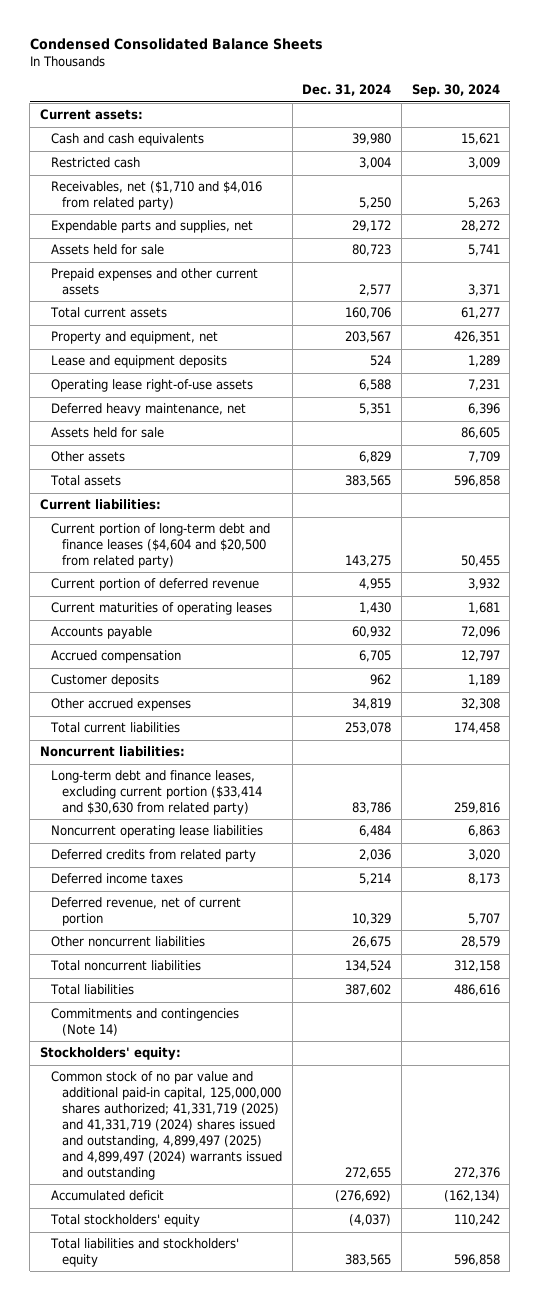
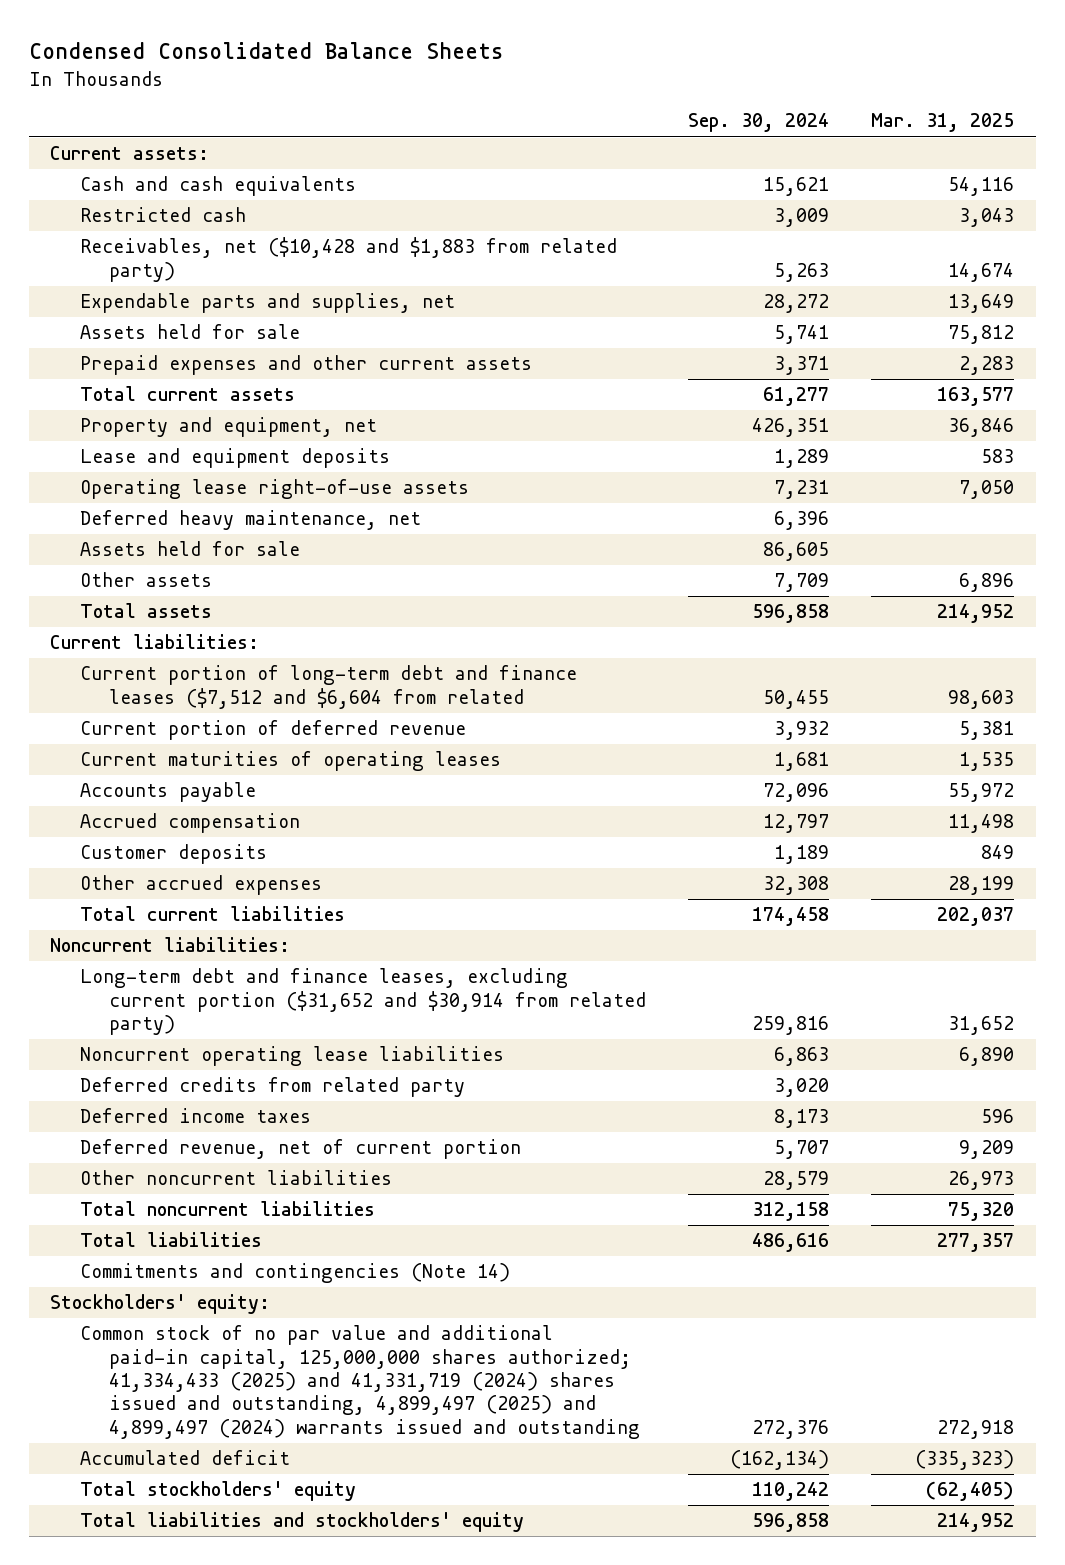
- | Dec. 31, 2024 | Sep. 30, 2024
+ | Sep. 30, 2024 | Mar. 31, 2025
- Receivables, net ($1,710 and $4,016 from related party) | 5,250 | 5,263
+ Receivables, net ($10,428 and $1,883 from related party) | 5,263 | 14,674
- Current portion of long-term debt and finance leases ($4,604 and $20,500 from related party) | 143,275 | 50,455
+ Current portion of long-term debt and finance leases ($7,512 and $6,604 from related | 50,455 | 98,603
- Long-term debt and finance leases, excluding current portion ($33,414 and $30,630 from related party) | 83,786 | 259,816
+ Long-term debt and finance leases, excluding current portion ($31,652 and $30,914 from related party) | 259,816 | 31,652
- Common stock of no par value and additional paid-in capital, 125,000,000 shares authorized; 41,331,719 (2025) and 41,331,719 (2024) shares issued and outstanding, 4,899,497 (2025) and 4,899,497 (2024) warrants issued and outstanding | 272,655 | 272,376
+ Common stock of no par value and additional paid-in capital, 125,000,000 shares authorized; 41,334,433 (2025) and 41,331,719 (2024) shares issued and outstanding, 4,899,497 (2025) and 4,899,497 (2024) warrants issued and outstanding | 272,376 | 272,918

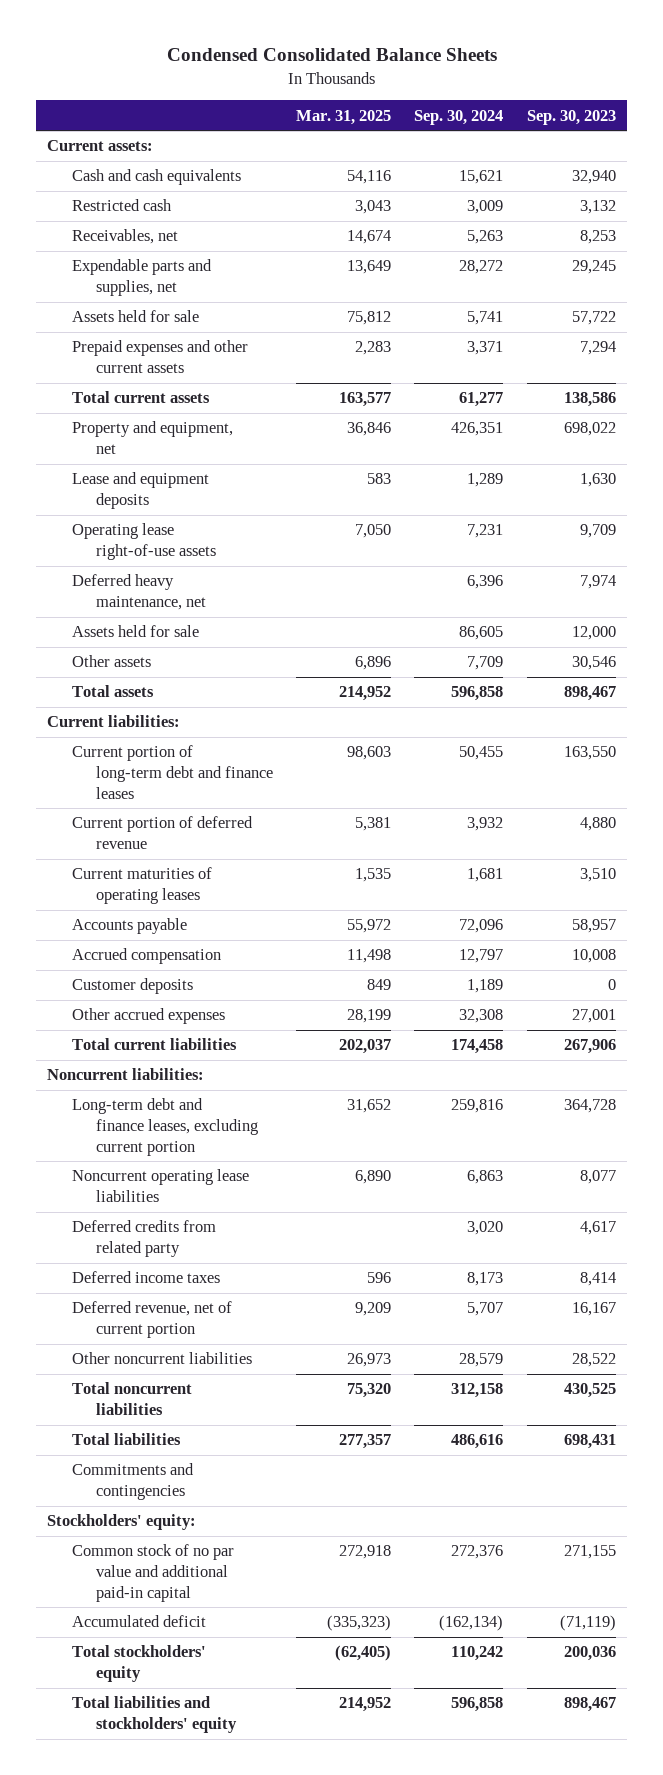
- | Sep. 30, 2024 | Mar. 31, 2025
+ | Mar. 31, 2025 | Sep. 30, 2024 | Sep. 30, 2023
- Receivables, net ($10,428 and $1,883 from related party) | 5,263 | 14,674
+ Receivables, net | 14,674 | 5,263 | 8,253
- Current portion of long-term debt and finance leases ($7,512 and $6,604 from related | 50,455 | 98,603
+ Current portion of long-term debt and finance leases | 98,603 | 50,455 | 163,550
- Long-term debt and finance leases, excluding current portion ($31,652 and $30,914 from related party) | 259,816 | 31,652
+ Long-term debt and finance leases, excluding current portion | 31,652 | 259,816 | 364,728
- Commitments and contingencies (Note 14)
+ Commitments and contingencies
- Common stock of no par value and additional paid-in capital, 125,000,000 shares authorized; 41,334,433 (2025) and 41,331,719 (2024) shares issued and outstanding, 4,899,497 (2025) and 4,899,497 (2024) warrants issued and outstanding | 272,376 | 272,918
+ Common stock of no par value and additional paid-in capital | 272,918 | 272,376 | 271,155

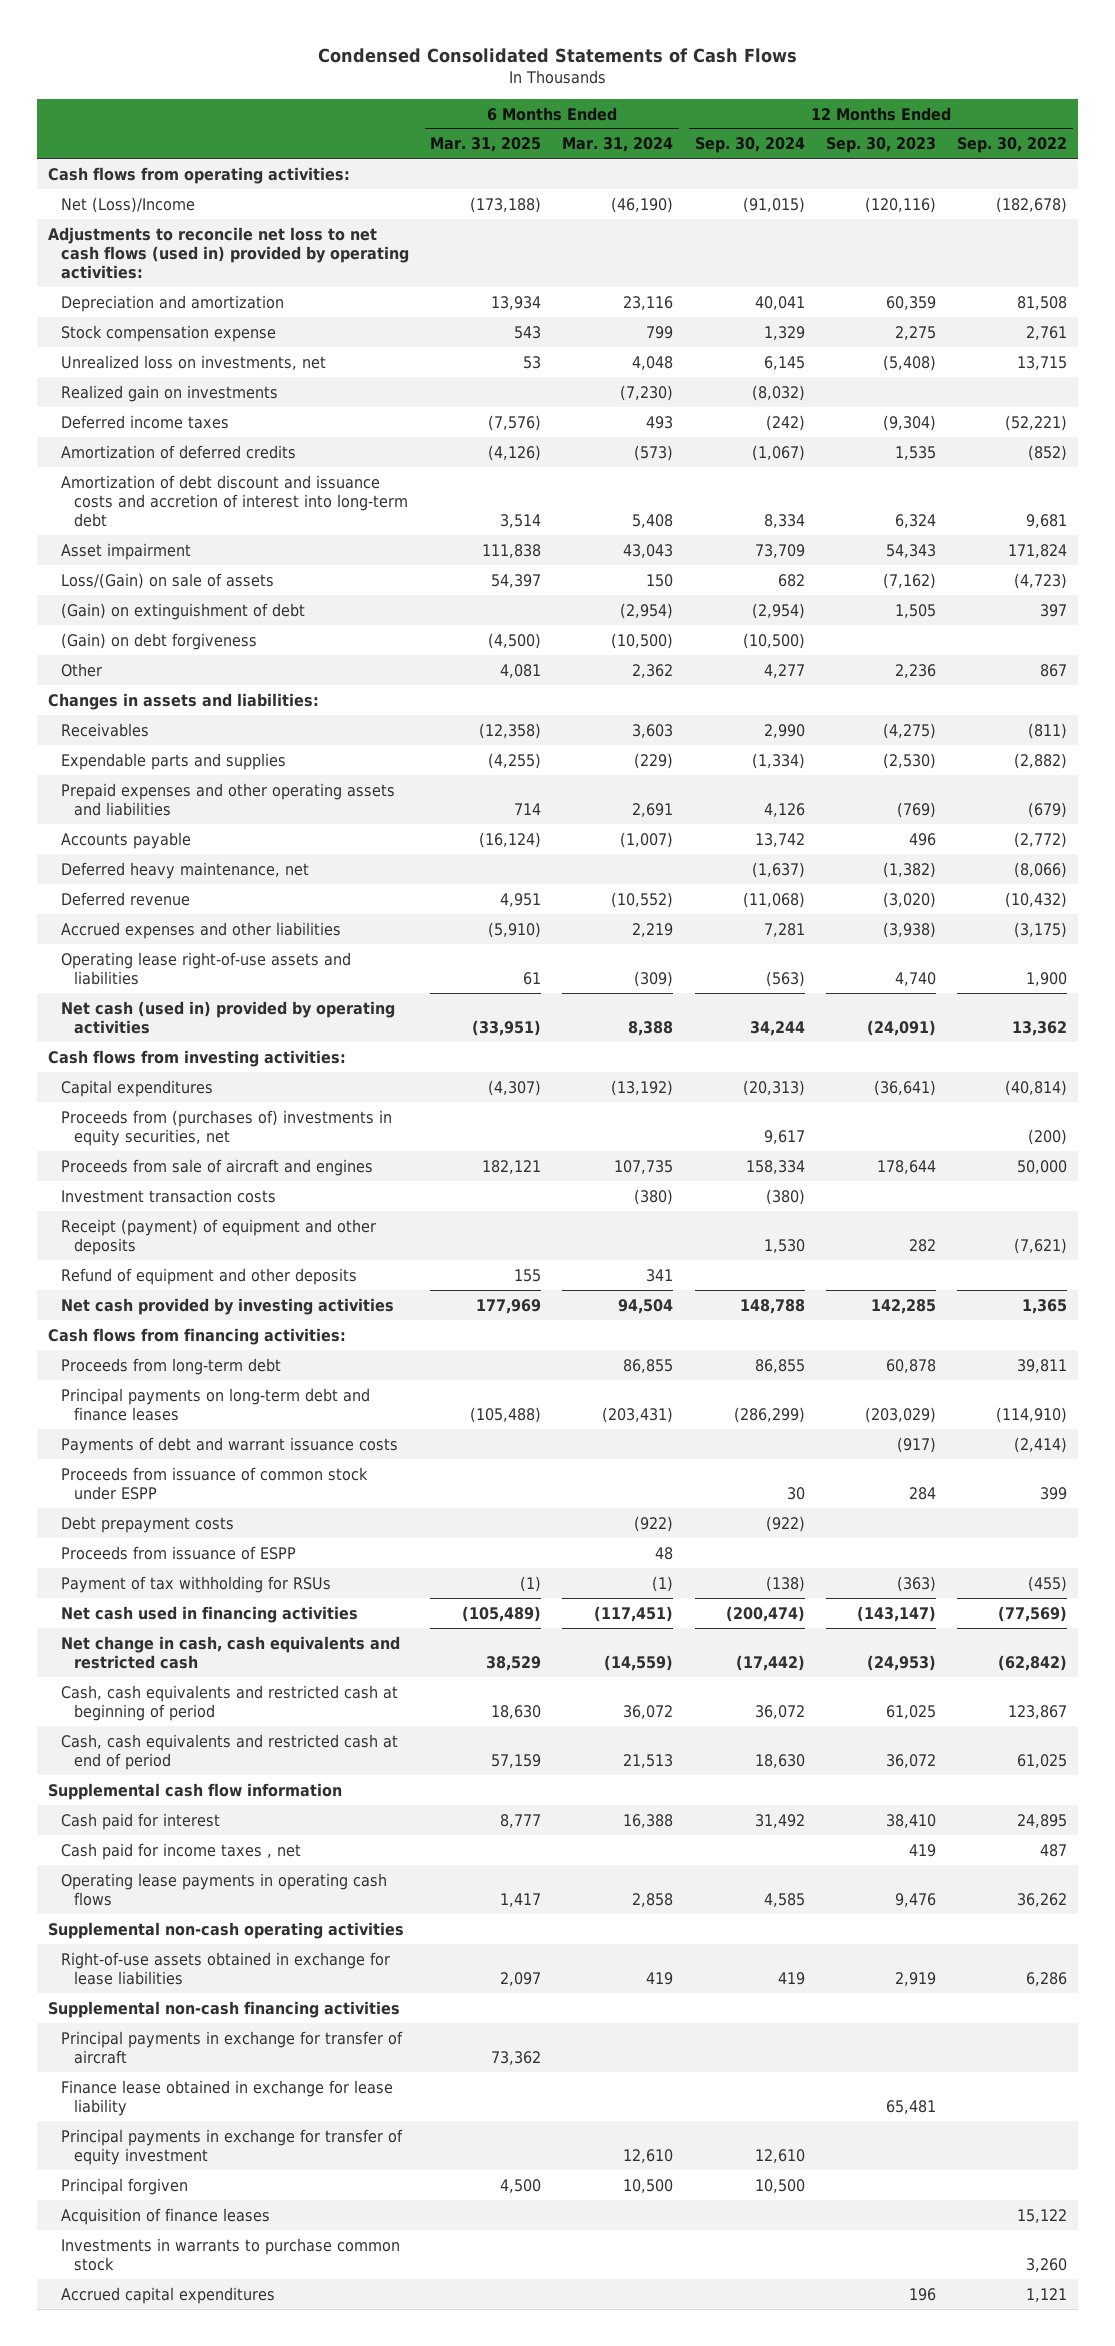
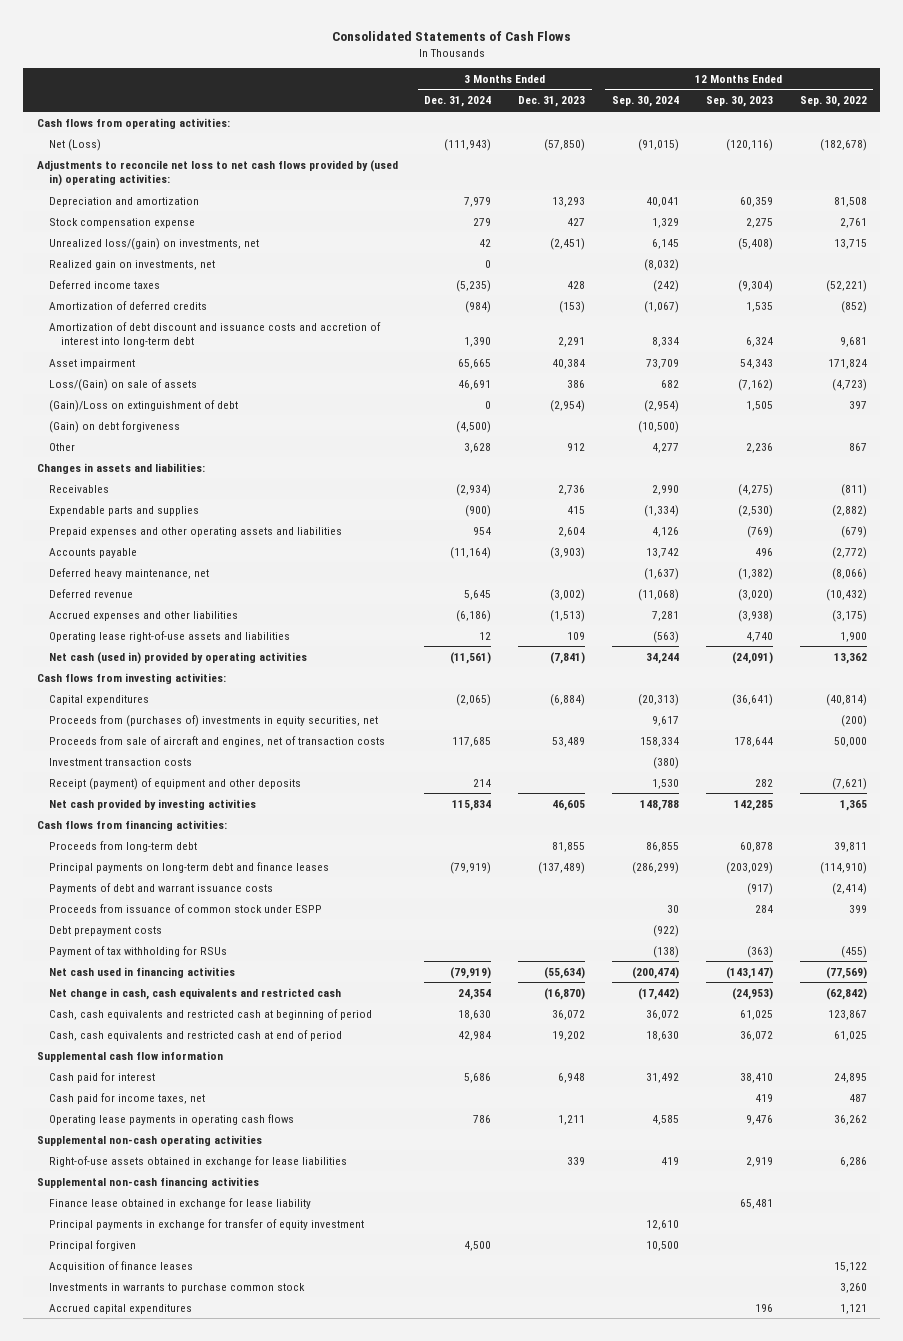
- Condensed Consolidated Statements of Cash Flows
+ Consolidated Statements of Cash Flows
- | 6 Months Ended Mar. 31, 2025 | 6 Months Ended Mar. 31, 2024 | 12 Months Ended Sep. 30, 2024 | 12 Months Ended Sep. 30, 2023 | 12 Months Ended Sep. 30, 2022
+ | 3 Months Ended Dec. 31, 2024 | 3 Months Ended Dec. 31, 2023 | 12 Months Ended Sep. 30, 2024 | 12 Months Ended Sep. 30, 2023 | 12 Months Ended Sep. 30, 2022
- Net (Loss)/Income | (173,188) | (46,190) | (91,015) | (120,116) | (182,678)
- Adjustments to reconcile net loss to net cash flows (used in) provided by operating activities:
+ Net (Loss) | (111,943) | (57,850) | (91,015) | (120,116) | (182,678)
+ Adjustments to reconcile net loss to net cash flows provided by (used in) operating activities:
- Unrealized loss on investments, net | 53 | 4,048 | 6,145 | (5,408) | 13,715
- Realized gain on investments | | (7,230) | (8,032) | |
+ Unrealized loss/(gain) on investments, net | 42 | (2,451) | 6,145 | (5,408) | 13,715
+ Realized gain on investments, net | 0 | | (8,032) | |
- (Gain) on extinguishment of debt | | (2,954) | (2,954) | 1,505 | 397
+ (Gain)/Loss on extinguishment of debt | 0 | (2,954) | (2,954) | 1,505 | 397
- Proceeds from sale of aircraft and engines | 182,121 | 107,735 | 158,334 | 178,644 | 50,000
+ Proceeds from sale of aircraft and engines, net of transaction costs | 117,685 | 53,489 | 158,334 | 178,644 | 50,000
- Refund of equipment and other deposits | 155 | 341 | | |
- Proceeds from issuance of ESPP | | 48 | | |
- Cash paid for income taxes , net | | | | 419 | 487
+ Cash paid for income taxes, net | | | | 419 | 487
- Principal payments in exchange for transfer of aircraft | 73,362 | | | |

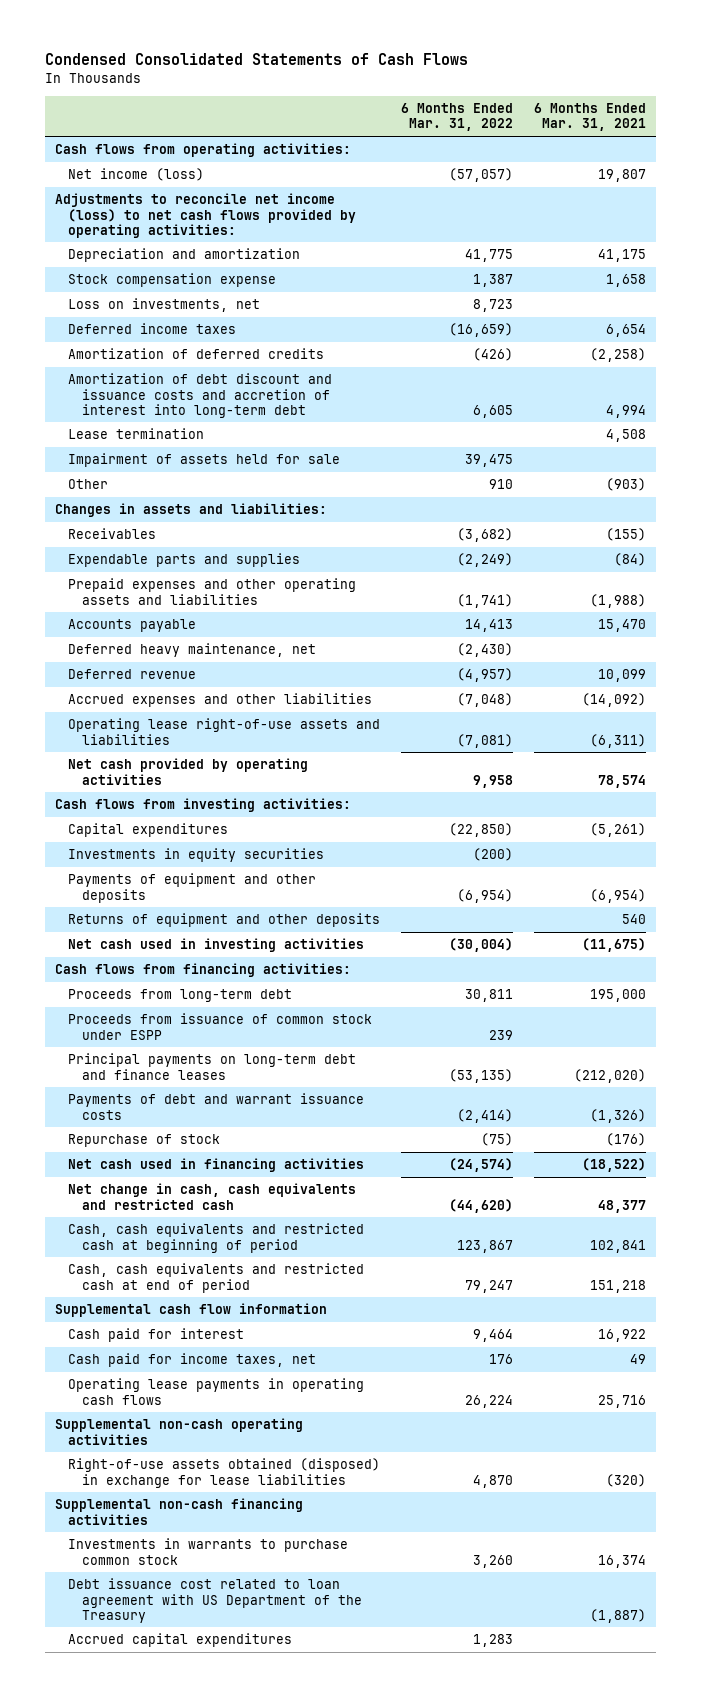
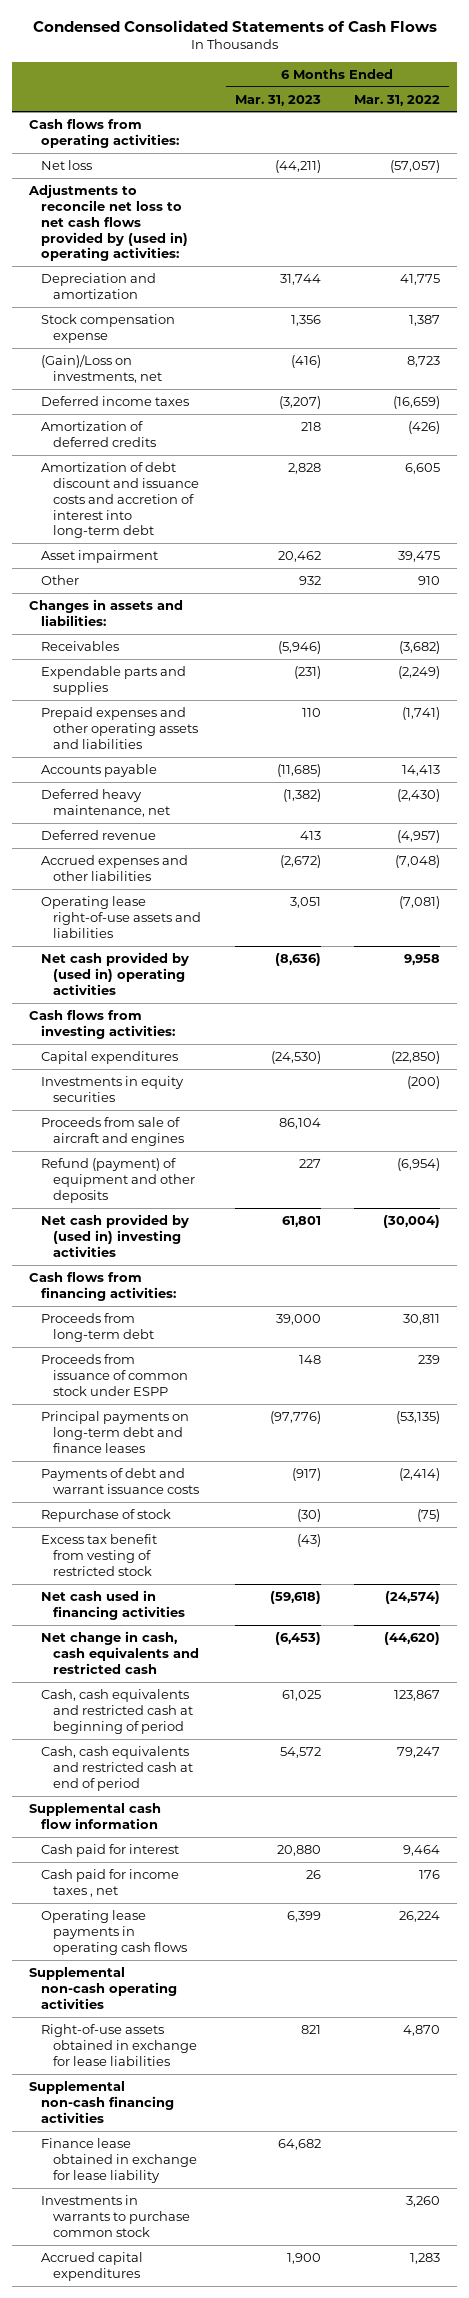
- | 6 Months Ended Mar. 31, 2022 | 6 Months Ended Mar. 31, 2021
+ | 6 Months Ended Mar. 31, 2023 | 6 Months Ended Mar. 31, 2022
- Net income (loss) | (57,057) | 19,807
- Adjustments to reconcile net income (loss) to net cash flows provided by operating activities:
+ Net loss | (44,211) | (57,057)
+ Adjustments to reconcile net loss to net cash flows provided by (used in) operating activities:
- Loss on investments, net | 8,723 |
+ (Gain)/Loss on investments, net | (416) | 8,723
- Lease termination | | 4,508
- Impairment of assets held for sale | 39,475 |
+ Asset impairment | 20,462 | 39,475
- Net cash provided by operating activities | 9,958 | 78,574
+ Net cash provided by (used in) operating activities | (8,636) | 9,958
- Payments of equipment and other deposits | (6,954) | (6,954)
- Returns of equipment and other deposits | | 540
- Net cash used in investing activities | (30,004) | (11,675)
+ Proceeds from sale of aircraft and engines | 86,104 |
+ Refund (payment) of equipment and other deposits | 227 | (6,954)
+ Net cash provided by (used in) investing activities | 61,801 | (30,004)
+ Excess tax benefit from vesting of restricted stock | (43) |
- Cash paid for income taxes, net | 176 | 49
+ Cash paid for income taxes , net | 26 | 176
- Right-of-use assets obtained (disposed) in exchange for lease liabilities | 4,870 | (320)
+ Right-of-use assets obtained in exchange for lease liabilities | 821 | 4,870
+ Finance lease obtained in exchange for lease liability | 64,682 |
- Debt issuance cost related to loan agreement with US Department of the Treasury | | (1,887)

